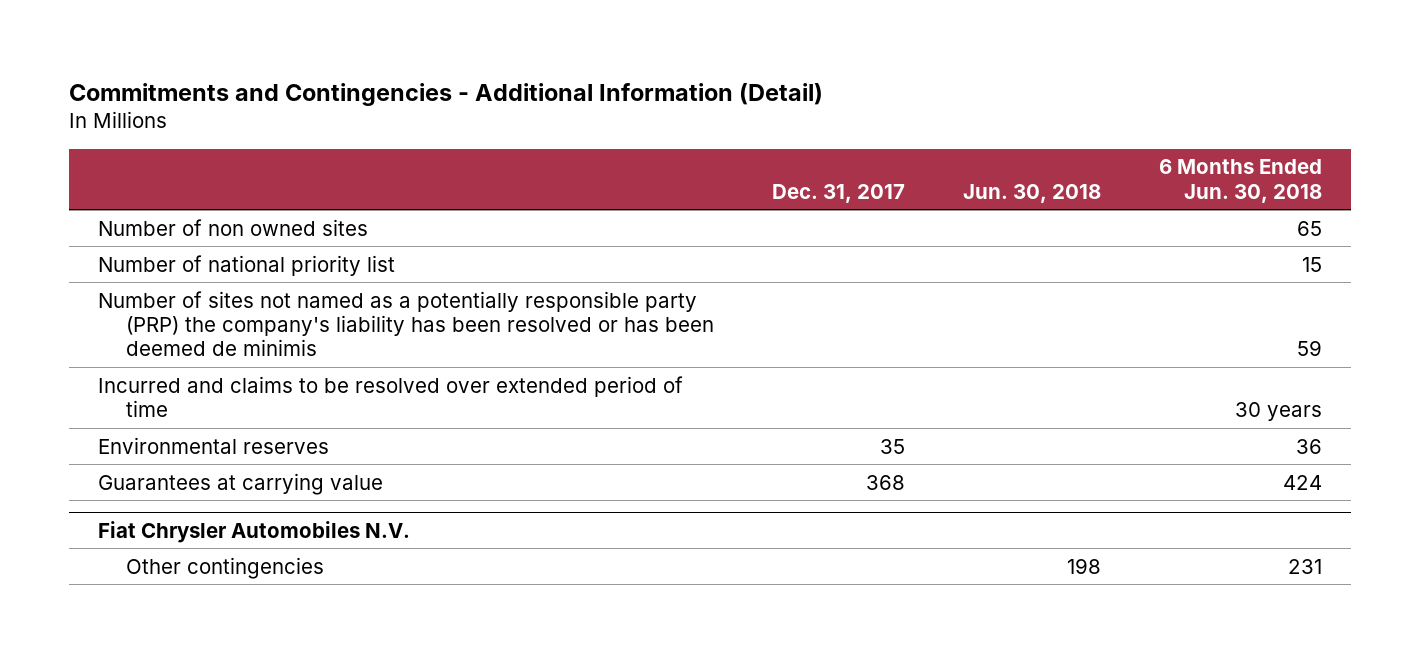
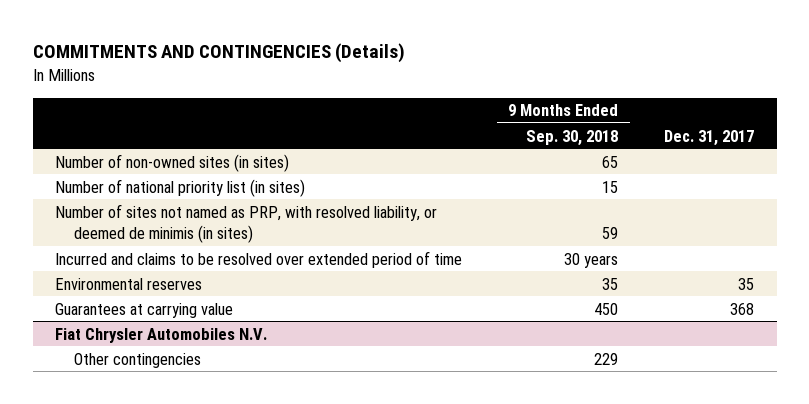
- Commitments and Contingencies - Additional Information (Detail)
+ COMMITMENTS AND CONTINGENCIES (Details)
- | Dec. 31, 2017 | Jun. 30, 2018 | 6 Months Ended Jun. 30, 2018
+ | 9 Months Ended Sep. 30, 2018 | Dec. 31, 2017
- Number of non owned sites | | | 65
- Number of national priority list | | | 15
- Number of sites not named as a potentially responsible party (PRP) the company's liability has been resolved or has been deemed de minimis | | | 59
+ Number of non-owned sites (in sites) | 65 |
+ Number of national priority list (in sites) | 15 |
+ Number of sites not named as PRP, with resolved liability, or deemed de minimis (in sites) | 59 |

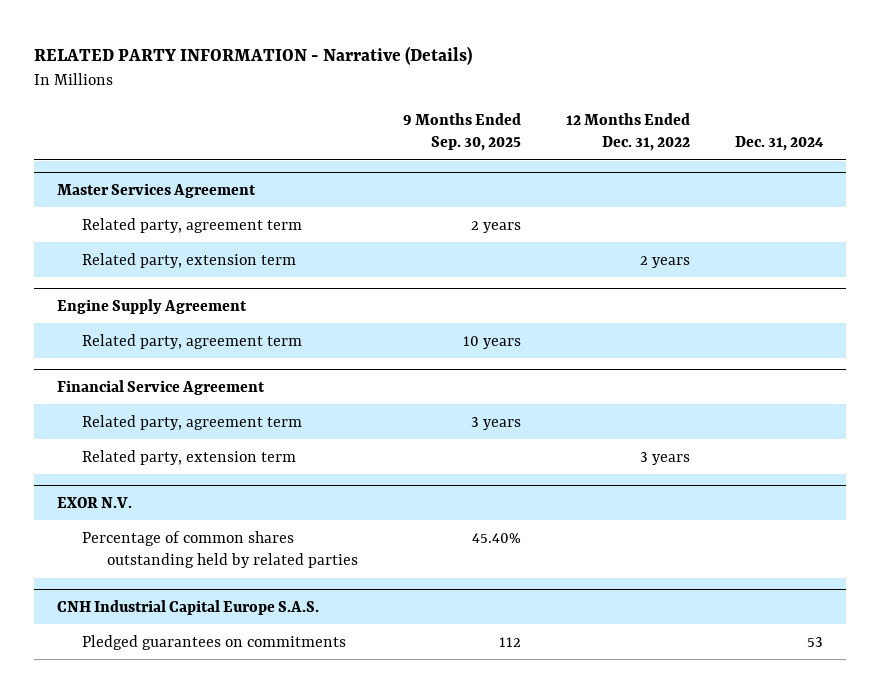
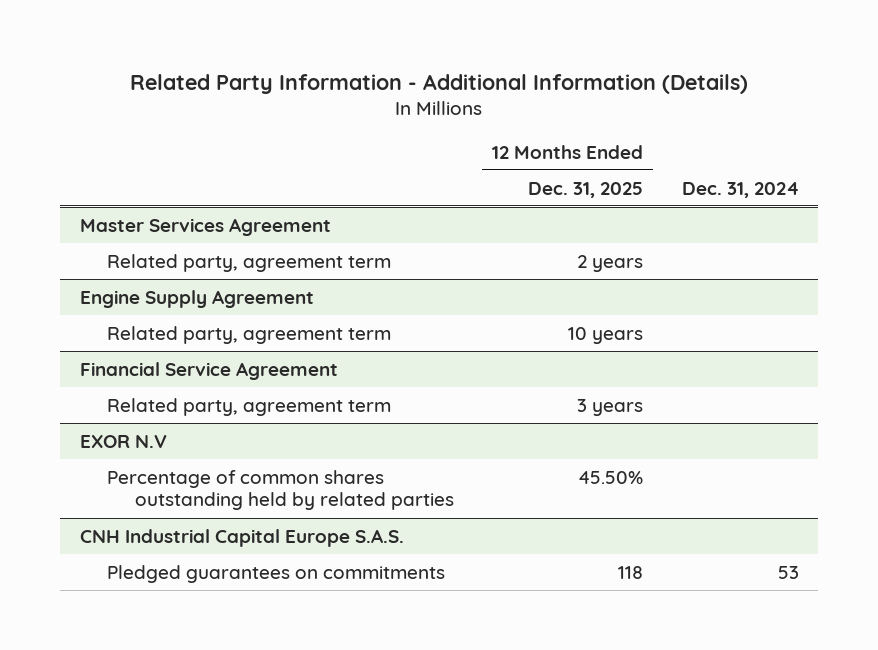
- RELATED PARTY INFORMATION - Narrative (Details)
+ Related Party Information - Additional Information (Details)
- | 9 Months Ended Sep. 30, 2025 | 12 Months Ended Dec. 31, 2022 | Dec. 31, 2024
+ | 12 Months Ended Dec. 31, 2025 | Dec. 31, 2024
@ Master Services Agreement
- Related party, extension term | | 2 years |
@ Financial Service Agreement
- Related party, extension term | | 3 years |
- EXOR N.V.
+ EXOR N.V

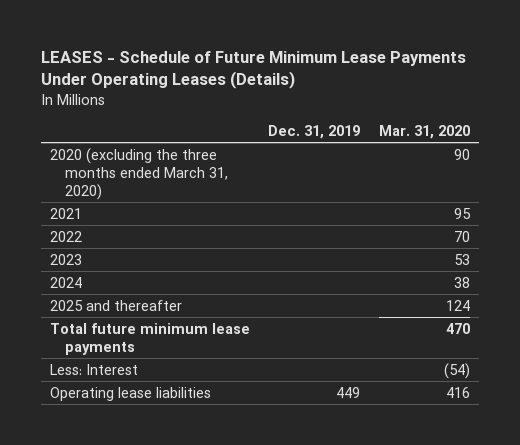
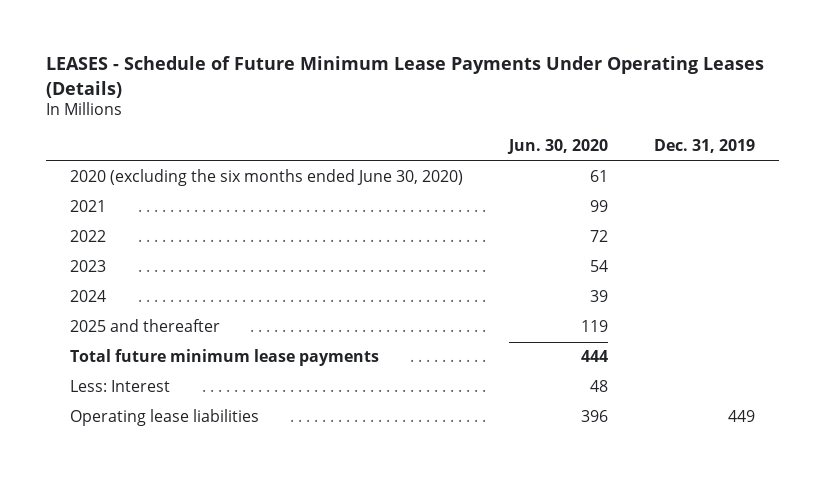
- | Dec. 31, 2019 | Mar. 31, 2020
+ | Jun. 30, 2020 | Dec. 31, 2019
- 2020 (excluding the three months ended March 31, 2020) | | 90
+ 2020 (excluding the six months ended June 30, 2020) | 61 |

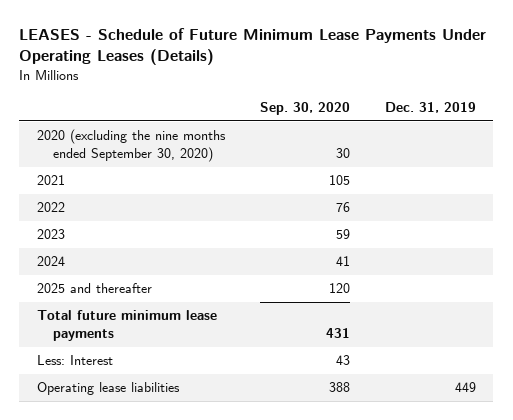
- | Jun. 30, 2020 | Dec. 31, 2019
+ | Sep. 30, 2020 | Dec. 31, 2019
- 2020 (excluding the six months ended June 30, 2020) | 61 |
+ 2020 (excluding the nine months ended September 30, 2020) | 30 |

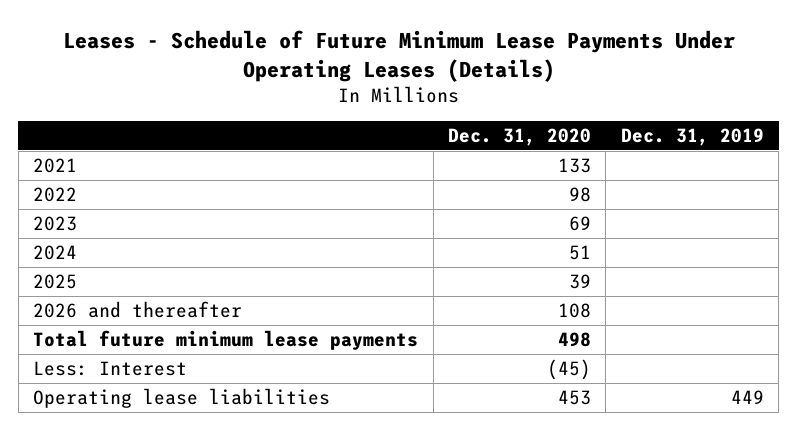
- LEASES - Schedule of Future Minimum Lease Payments Under Operating Leases (Details)
+ Leases - Schedule of Future Minimum Lease Payments Under Operating Leases (Details)
- | Sep. 30, 2020 | Dec. 31, 2019
+ | Dec. 31, 2020 | Dec. 31, 2019
- 2020 (excluding the nine months ended September 30, 2020) | 30 |
- 2025 and thereafter | 120 |
+ 2025 | 39 |
+ 2026 and thereafter | 108 |

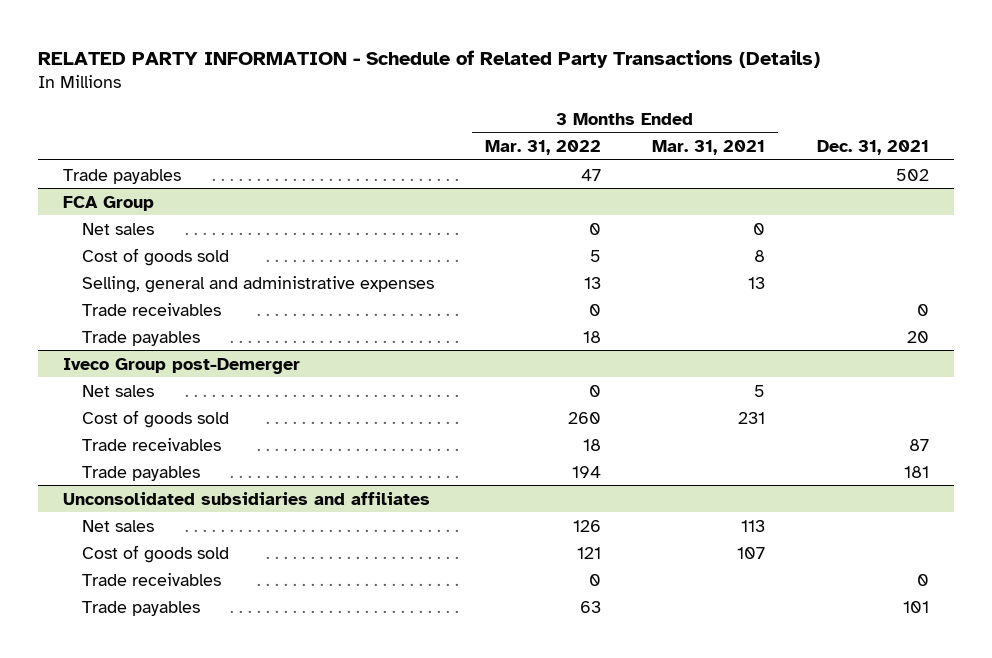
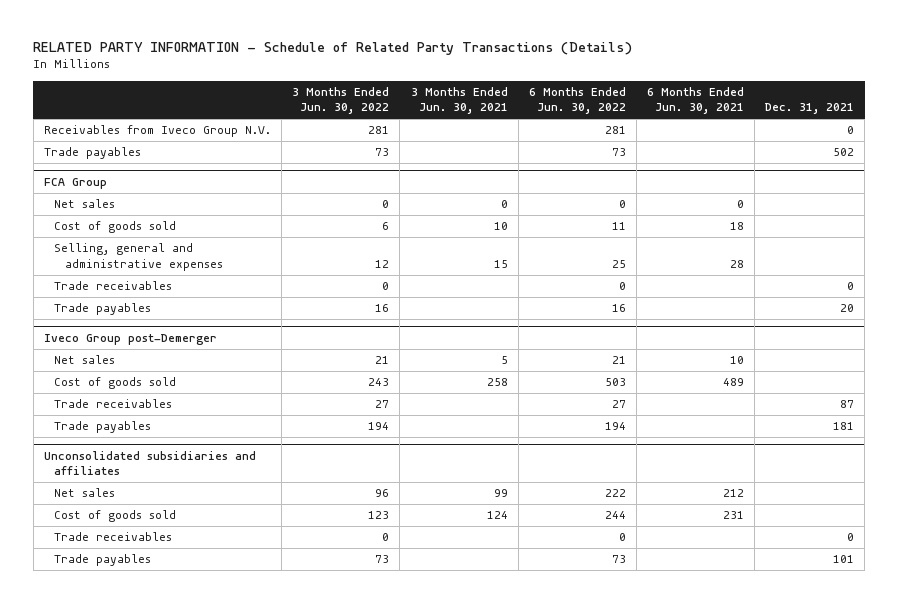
- | 3 Months Ended Mar. 31, 2022 | 3 Months Ended Mar. 31, 2021 | Dec. 31, 2021
+ | 3 Months Ended Jun. 30, 2022 | 3 Months Ended Jun. 30, 2021 | 6 Months Ended Jun. 30, 2022 | 6 Months Ended Jun. 30, 2021 | Dec. 31, 2021
+ Receivables from Iveco Group N.V. | 281 | | 281 | | 0

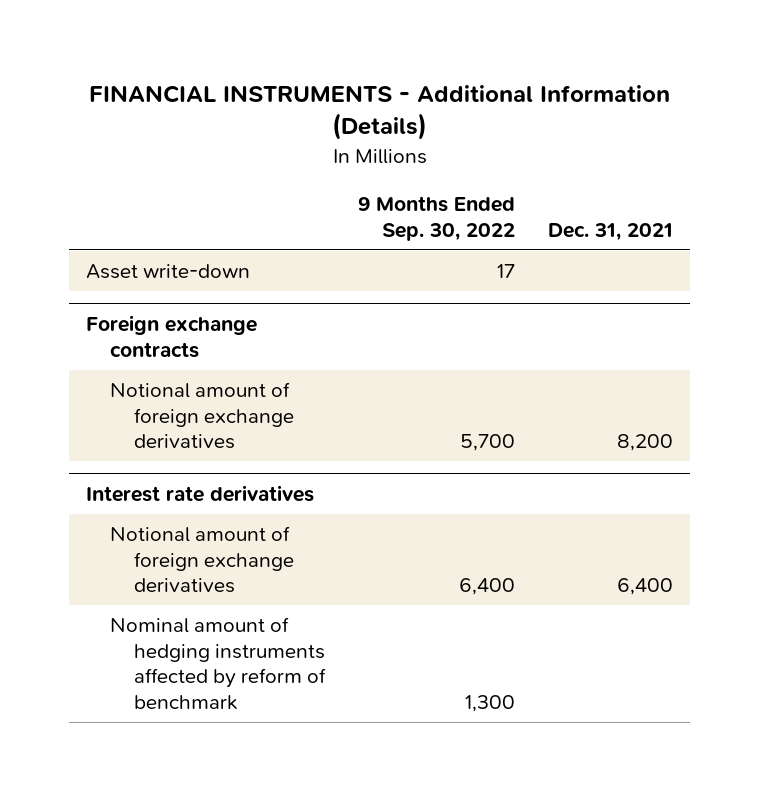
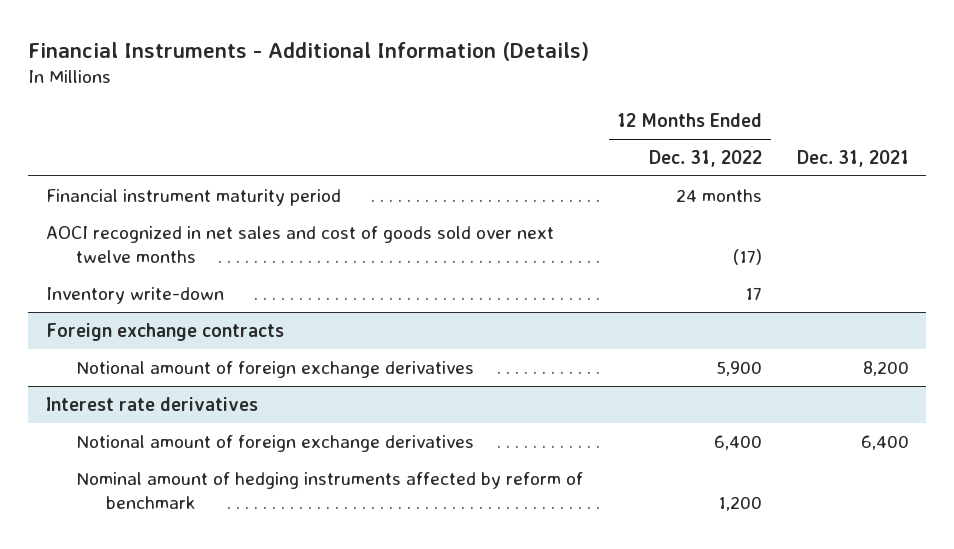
- FINANCIAL INSTRUMENTS - Additional Information (Details)
+ Financial Instruments - Additional Information (Details)
- | 9 Months Ended Sep. 30, 2022 | Dec. 31, 2021
+ | 12 Months Ended Dec. 31, 2022 | Dec. 31, 2021
- Asset write-down | 17 |
+ Financial instrument maturity period | 24 months |
+ AOCI recognized in net sales and cost of goods sold over next twelve months | (17) |
+ Inventory write-down | 17 |

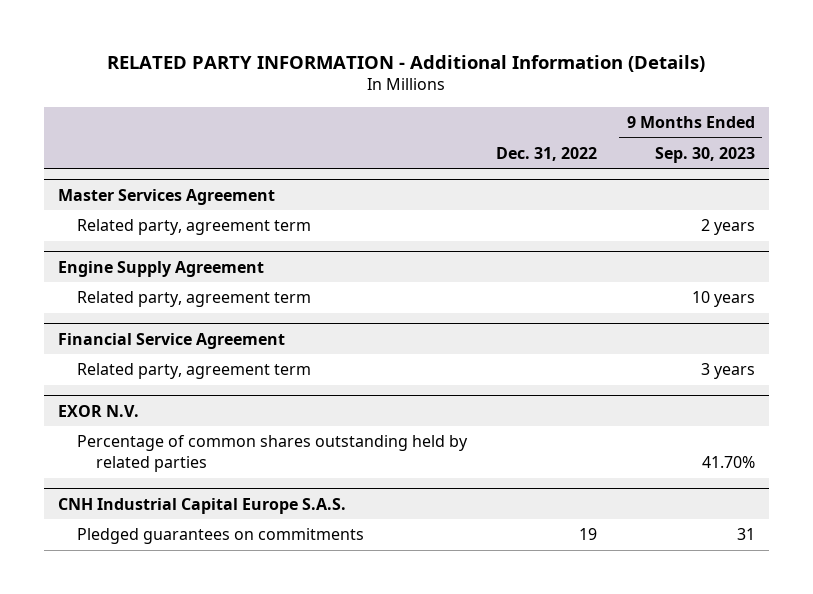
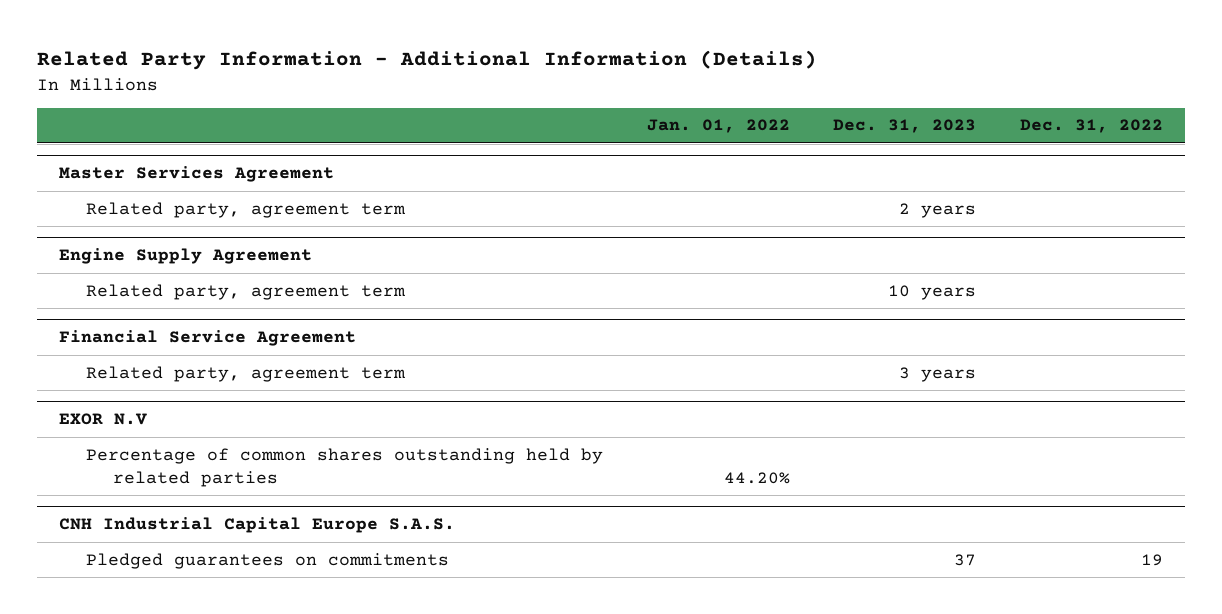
- RELATED PARTY INFORMATION - Additional Information (Details)
+ Related Party Information - Additional Information (Details)
- | Dec. 31, 2022 | 9 Months Ended Sep. 30, 2023
+ | Jan. 01, 2022 | Dec. 31, 2023 | Dec. 31, 2022
- EXOR N.V.
+ EXOR N.V

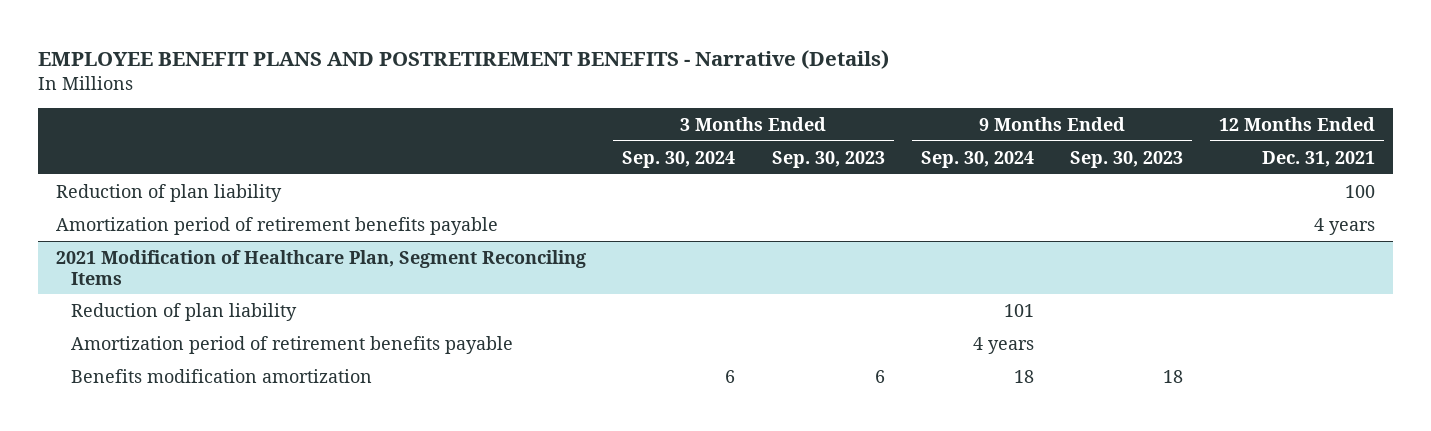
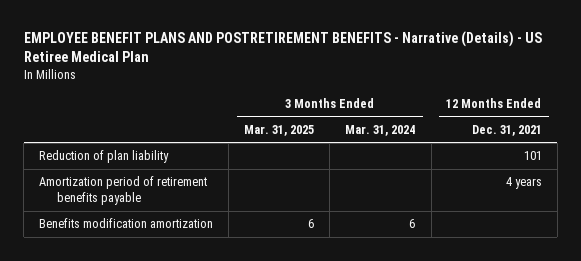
- EMPLOYEE BENEFIT PLANS AND POSTRETIREMENT BENEFITS - Narrative (Details)
+ EMPLOYEE BENEFIT PLANS AND POSTRETIREMENT BENEFITS - Narrative (Details) - US Retiree Medical Plan
- | 3 Months Ended Sep. 30, 2024 | 3 Months Ended Sep. 30, 2023 | 9 Months Ended Sep. 30, 2024 | 9 Months Ended Sep. 30, 2023 | 12 Months Ended Dec. 31, 2021
+ | 3 Months Ended Mar. 31, 2025 | 3 Months Ended Mar. 31, 2024 | 12 Months Ended Dec. 31, 2021
- Reduction of plan liability | | | | | 100
+ Reduction of plan liability | | | 101
- 2021 Modification of Healthcare Plan, Segment Reconciling Items
- Reduction of plan liability | | | 101 | |
- Amortization period of retirement benefits payable | | | 4 years | |
- Benefits modification amortization | 6 | 6 | 18 | 18 |
+ Benefits modification amortization | 6 | 6 |

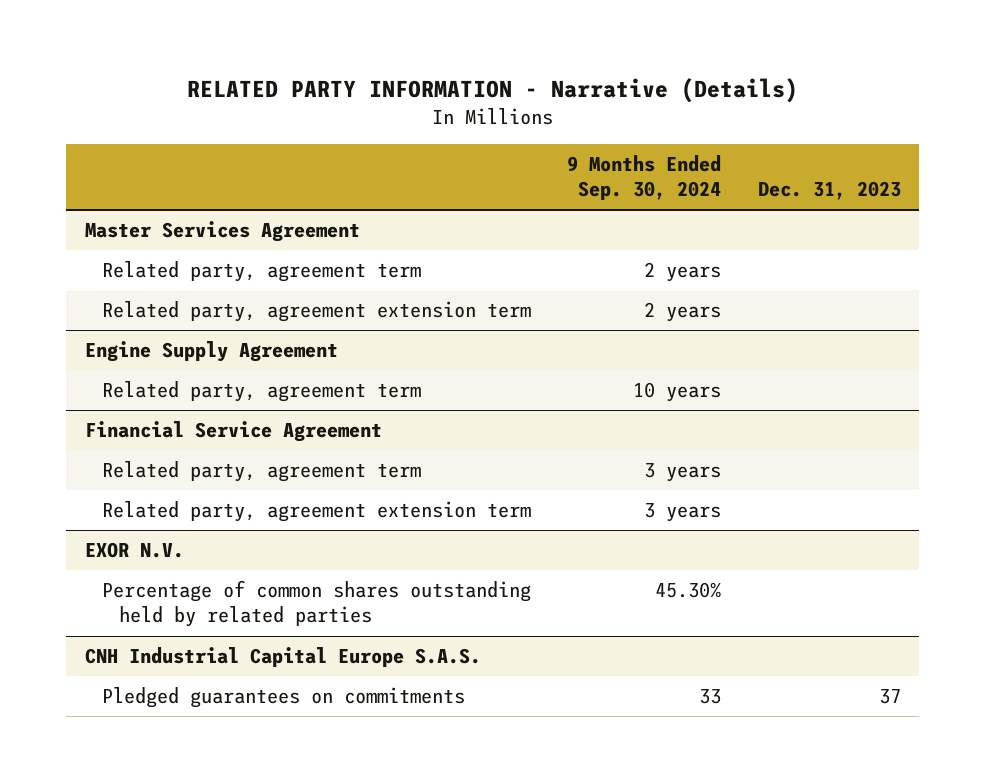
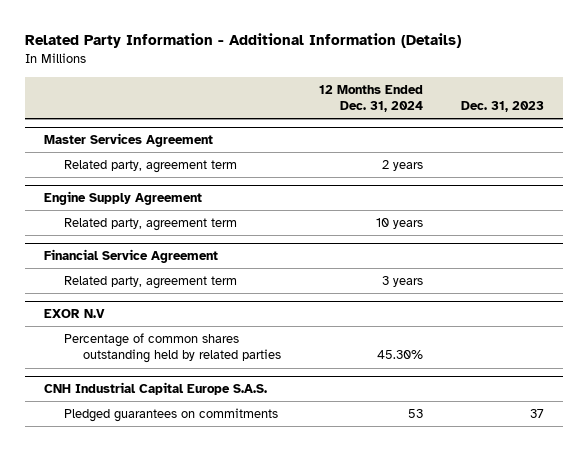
- RELATED PARTY INFORMATION - Narrative (Details)
+ Related Party Information - Additional Information (Details)
- | 9 Months Ended Sep. 30, 2024 | Dec. 31, 2023
+ | 12 Months Ended Dec. 31, 2024 | Dec. 31, 2023
@ Master Services Agreement
- Related party, agreement extension term | 2 years |
@ Financial Service Agreement
- Related party, agreement extension term | 3 years |
- EXOR N.V.
+ EXOR N.V

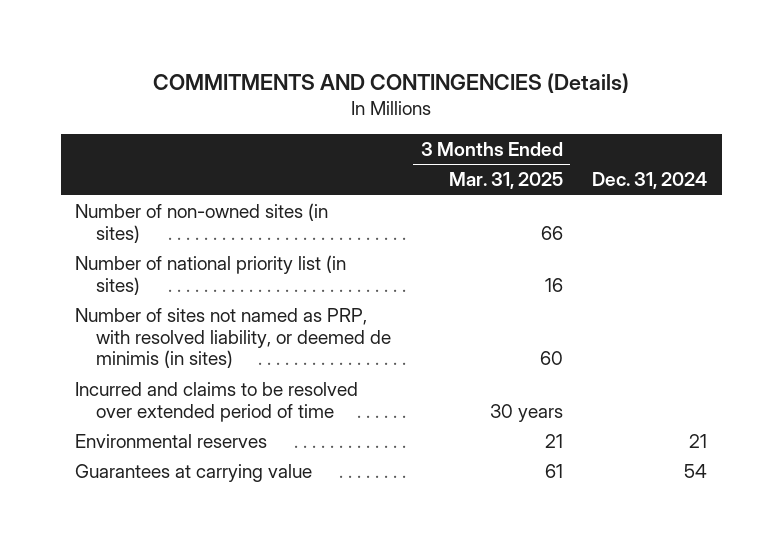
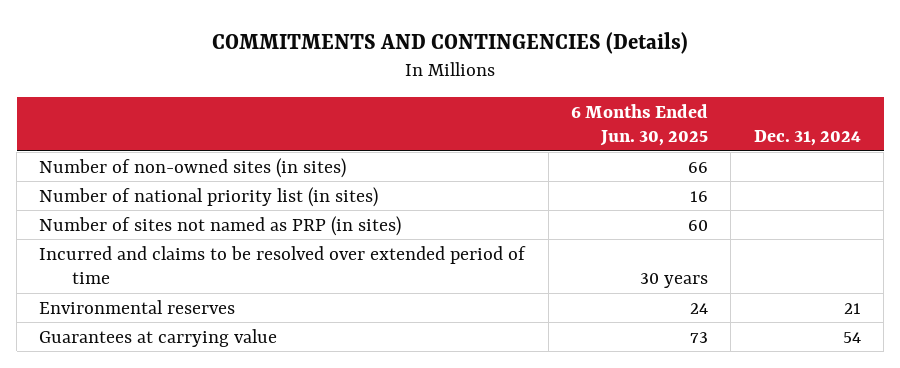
- | 3 Months Ended Mar. 31, 2025 | Dec. 31, 2024
+ | 6 Months Ended Jun. 30, 2025 | Dec. 31, 2024
- Number of sites not named as PRP, with resolved liability, or deemed de minimis (in sites) | 60 |
+ Number of sites not named as PRP (in sites) | 60 |

